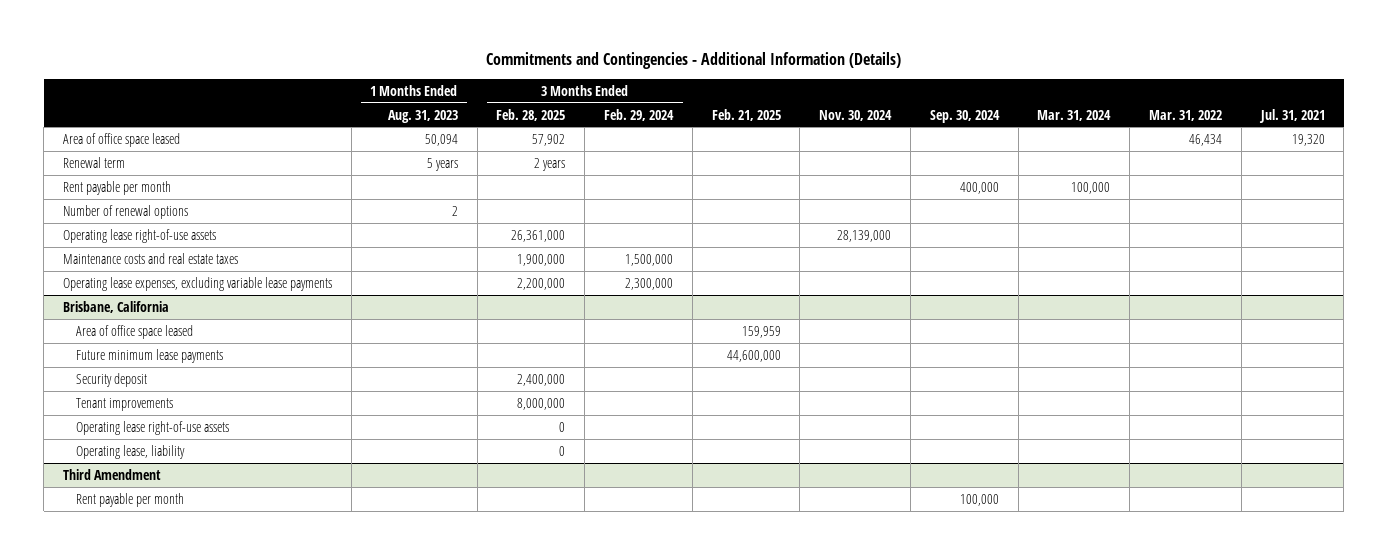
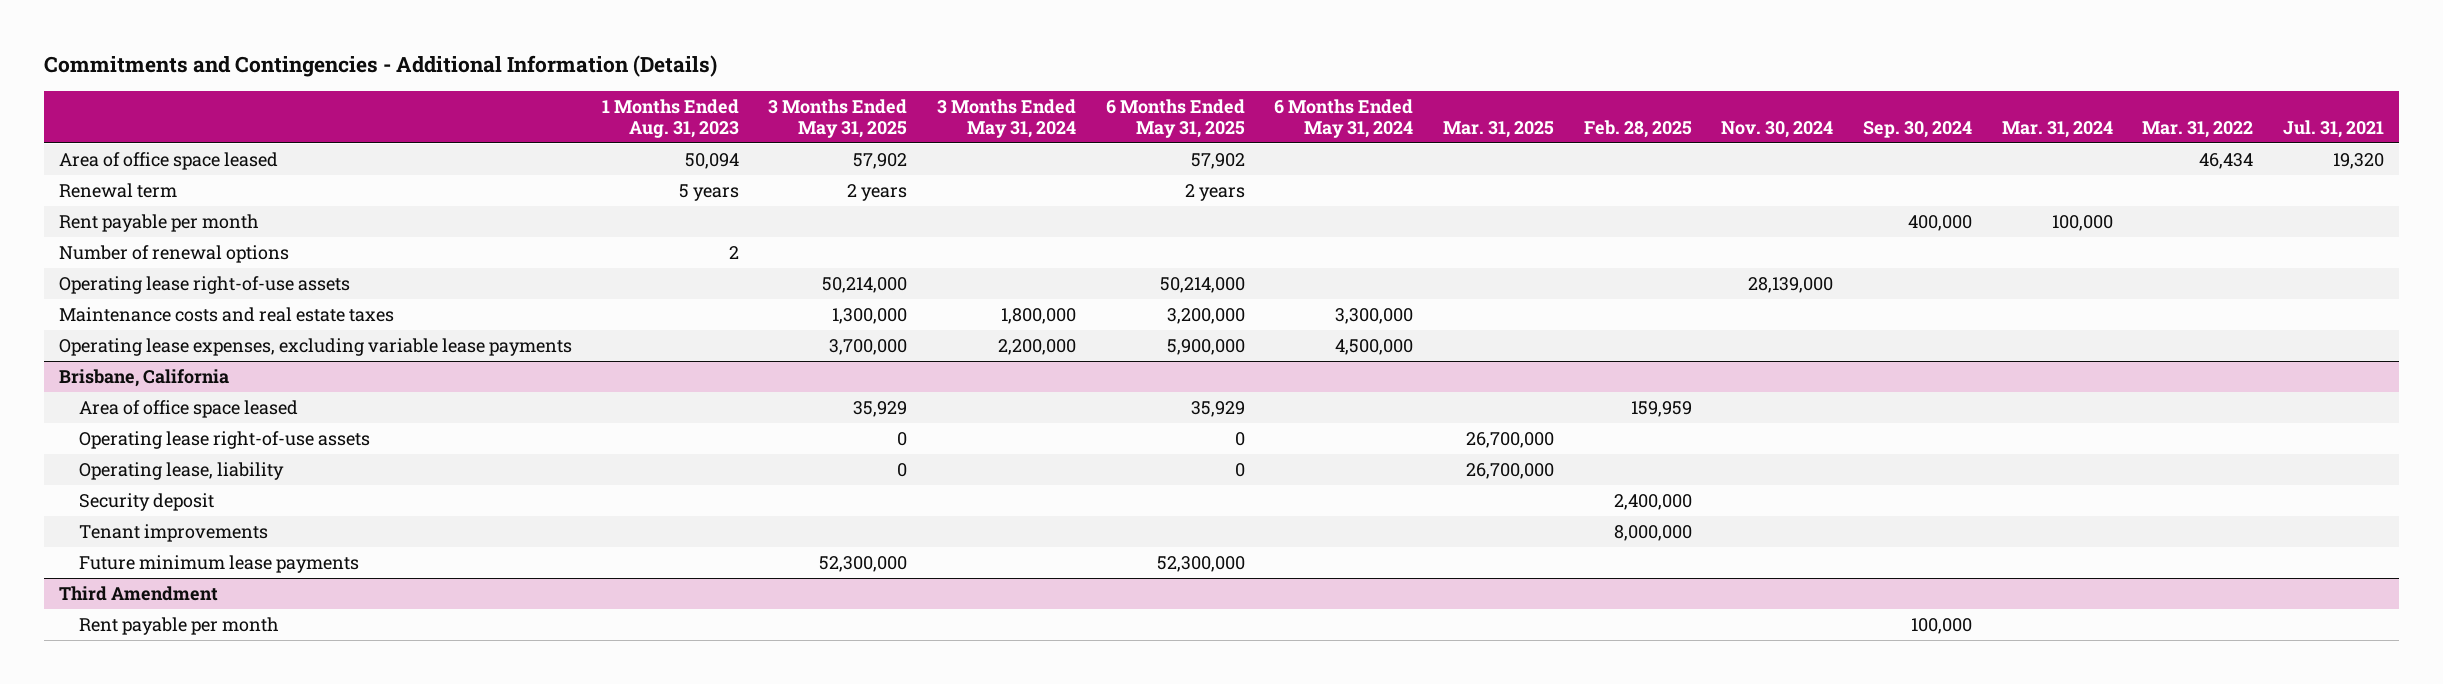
- | 1 Months Ended Aug. 31, 2023 | 3 Months Ended Feb. 28, 2025 | 3 Months Ended Feb. 29, 2024 | Feb. 21, 2025 | Nov. 30, 2024 | Sep. 30, 2024 | Mar. 31, 2024 | Mar. 31, 2022 | Jul. 31, 2021
+ | 1 Months Ended Aug. 31, 2023 | 3 Months Ended May 31, 2025 | 3 Months Ended May 31, 2024 | 6 Months Ended May 31, 2025 | 6 Months Ended May 31, 2024 | Mar. 31, 2025 | Feb. 28, 2025 | Nov. 30, 2024 | Sep. 30, 2024 | Mar. 31, 2024 | Mar. 31, 2022 | Jul. 31, 2021
@ Brisbane, California
moved down: Security deposit | | | | | | | 2,400,000 | | | | |
moved down: Tenant improvements | | | | | | | 8,000,000 | | | | |
moved down: Future minimum lease payments | | 52,300,000 | | 52,300,000 | | | | | | | |

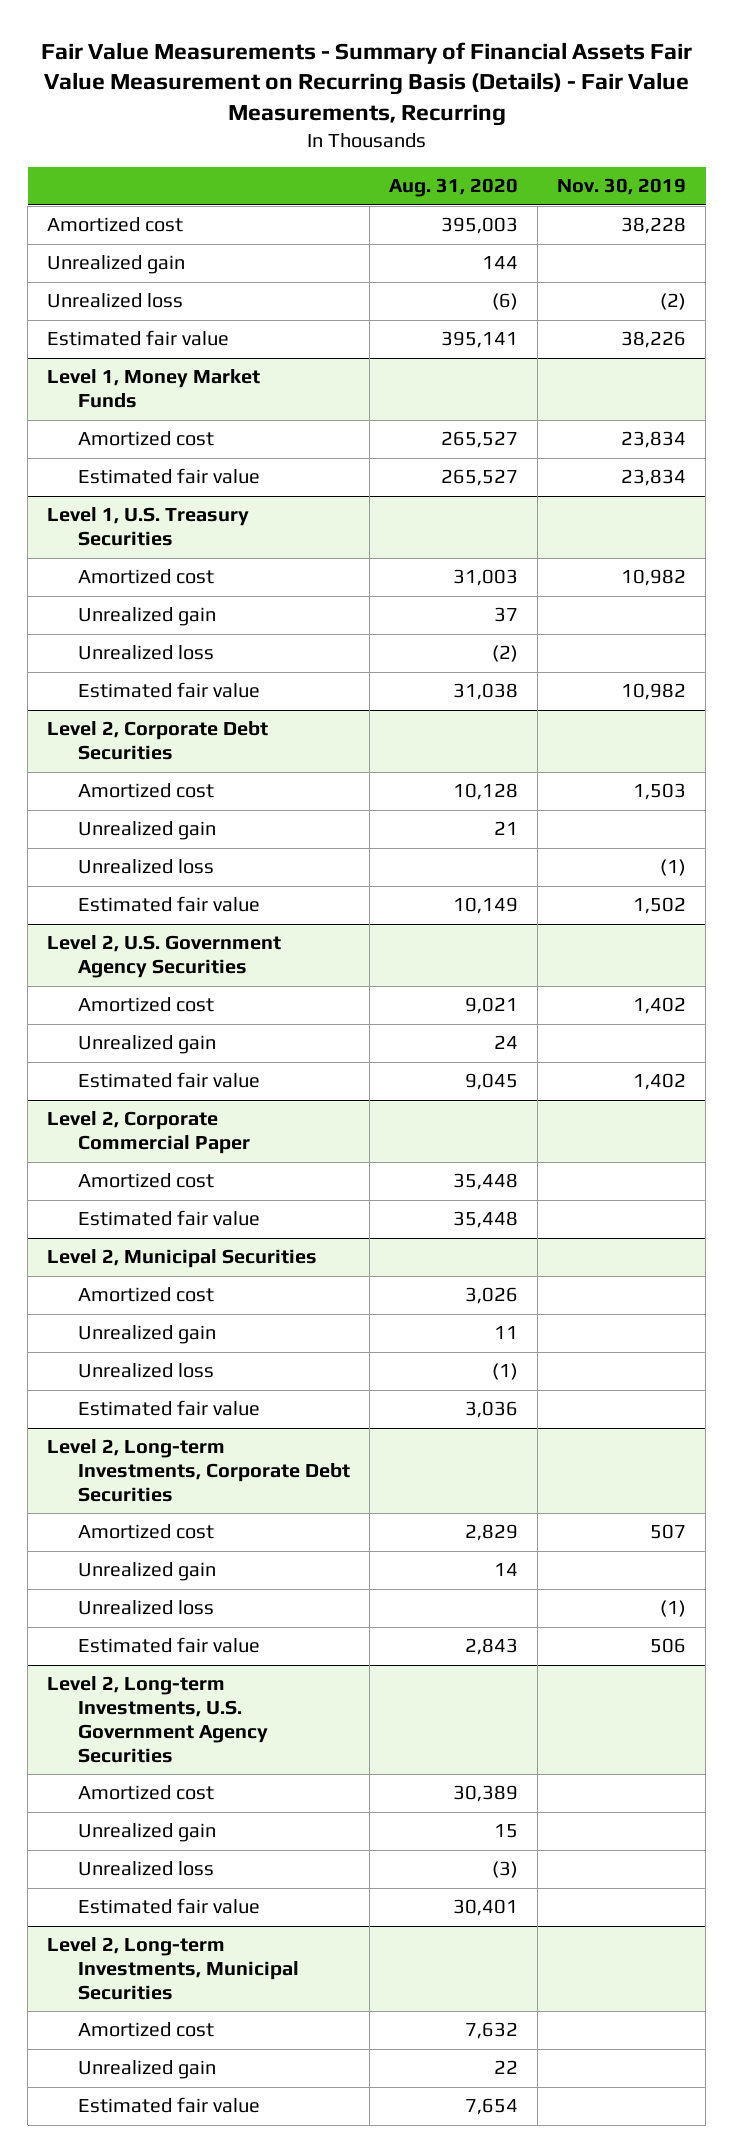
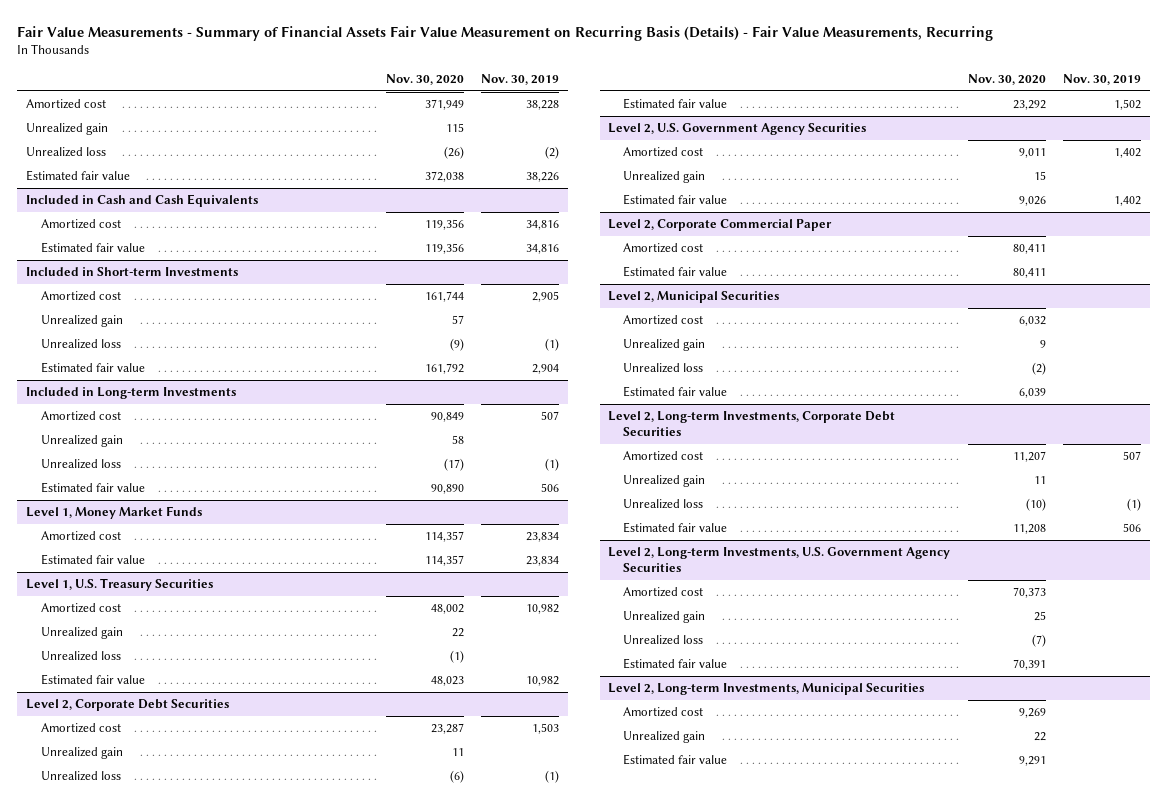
- | Aug. 31, 2020 | Nov. 30, 2019
+ | Nov. 30, 2020 | Nov. 30, 2019
+ Included in Cash and Cash Equivalents
+ Amortized cost | 119,356 | 34,816
+ Estimated fair value | 119,356 | 34,816
+ Included in Short-term Investments
+ Amortized cost | 161,744 | 2,905
+ Unrealized gain | 57 |
+ Unrealized loss | (9) | (1)
+ Estimated fair value | 161,792 | 2,904
+ Included in Long-term Investments
+ Amortized cost | 90,849 | 507
+ Unrealized gain | 58 |
+ Unrealized loss | (17) | (1)
+ Estimated fair value | 90,890 | 506

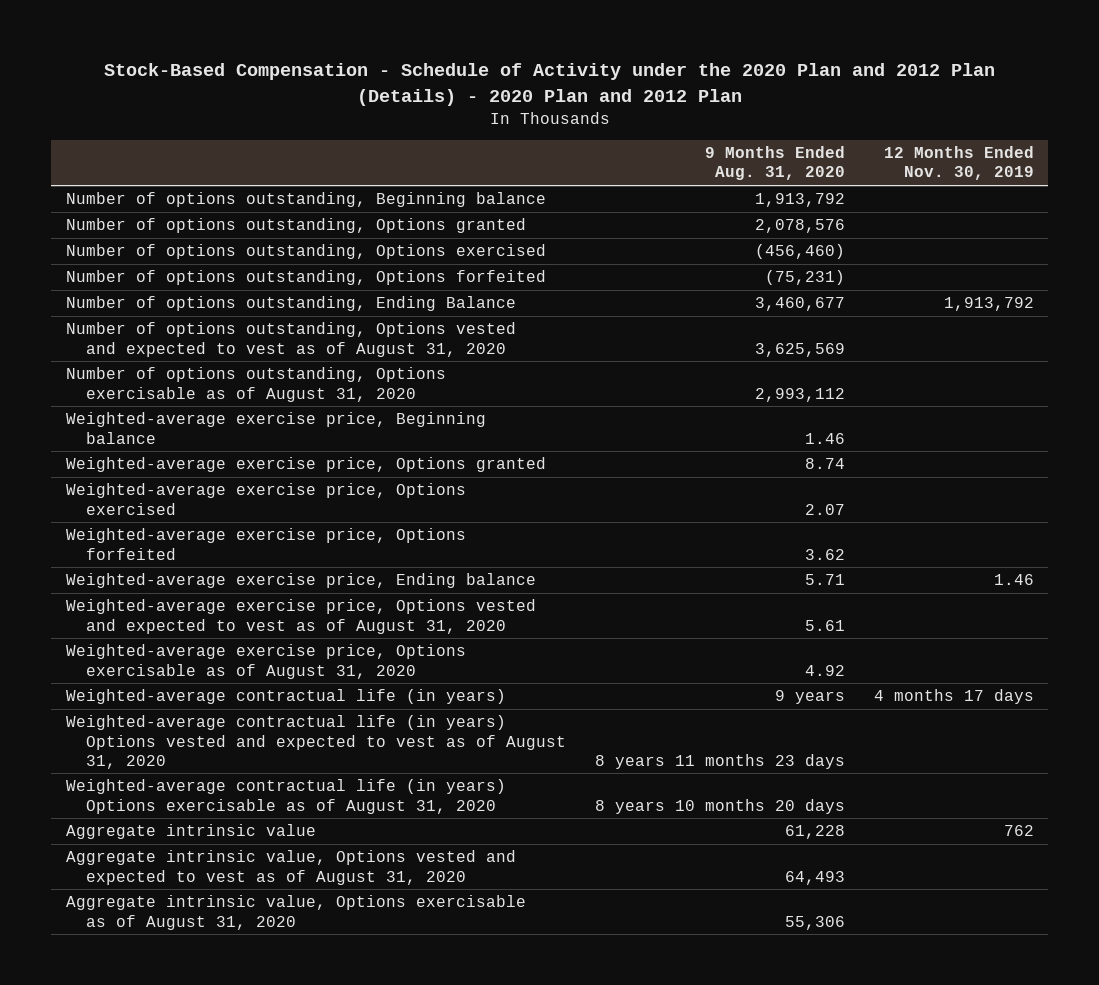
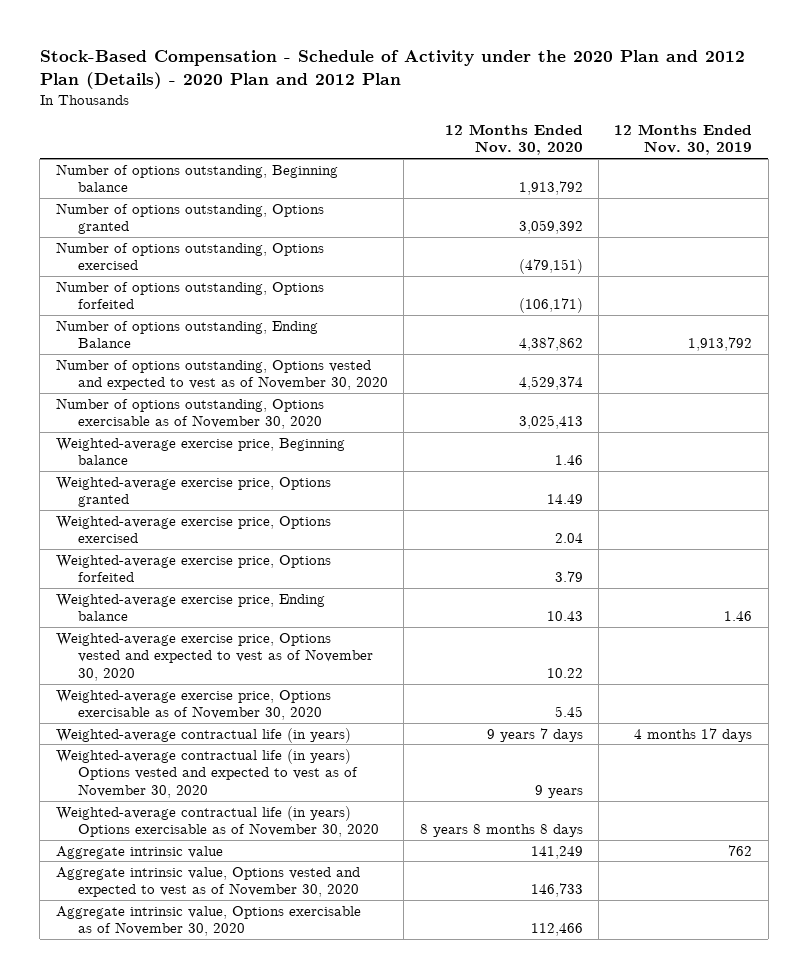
- | 9 Months Ended Aug. 31, 2020 | 12 Months Ended Nov. 30, 2019
+ | 12 Months Ended Nov. 30, 2020 | 12 Months Ended Nov. 30, 2019
- Number of options outstanding, Options vested and expected to vest as of August 31, 2020 | 3,625,569 |
- Number of options outstanding, Options exercisable as of August 31, 2020 | 2,993,112 |
+ Number of options outstanding, Options vested and expected to vest as of November 30, 2020 | 4,529,374 |
+ Number of options outstanding, Options exercisable as of November 30, 2020 | 3,025,413 |
- Weighted-average exercise price, Options vested and expected to vest as of August 31, 2020 | 5.61 |
- Weighted-average exercise price, Options exercisable as of August 31, 2020 | 4.92 |
+ Weighted-average exercise price, Options vested and expected to vest as of November 30, 2020 | 10.22 |
+ Weighted-average exercise price, Options exercisable as of November 30, 2020 | 5.45 |
- Weighted-average contractual life (in years) Options vested and expected to vest as of August 31, 2020 | 8 years 11 months 23 days |
- Weighted-average contractual life (in years) Options exercisable as of August 31, 2020 | 8 years 10 months 20 days |
+ Weighted-average contractual life (in years) Options vested and expected to vest as of November 30, 2020 | 9 years |
+ Weighted-average contractual life (in years) Options exercisable as of November 30, 2020 | 8 years 8 months 8 days |
- Aggregate intrinsic value, Options vested and expected to vest as of August 31, 2020 | 64,493 |
- Aggregate intrinsic value, Options exercisable as of August 31, 2020 | 55,306 |
+ Aggregate intrinsic value, Options vested and expected to vest as of November 30, 2020 | 146,733 |
+ Aggregate intrinsic value, Options exercisable as of November 30, 2020 | 112,466 |

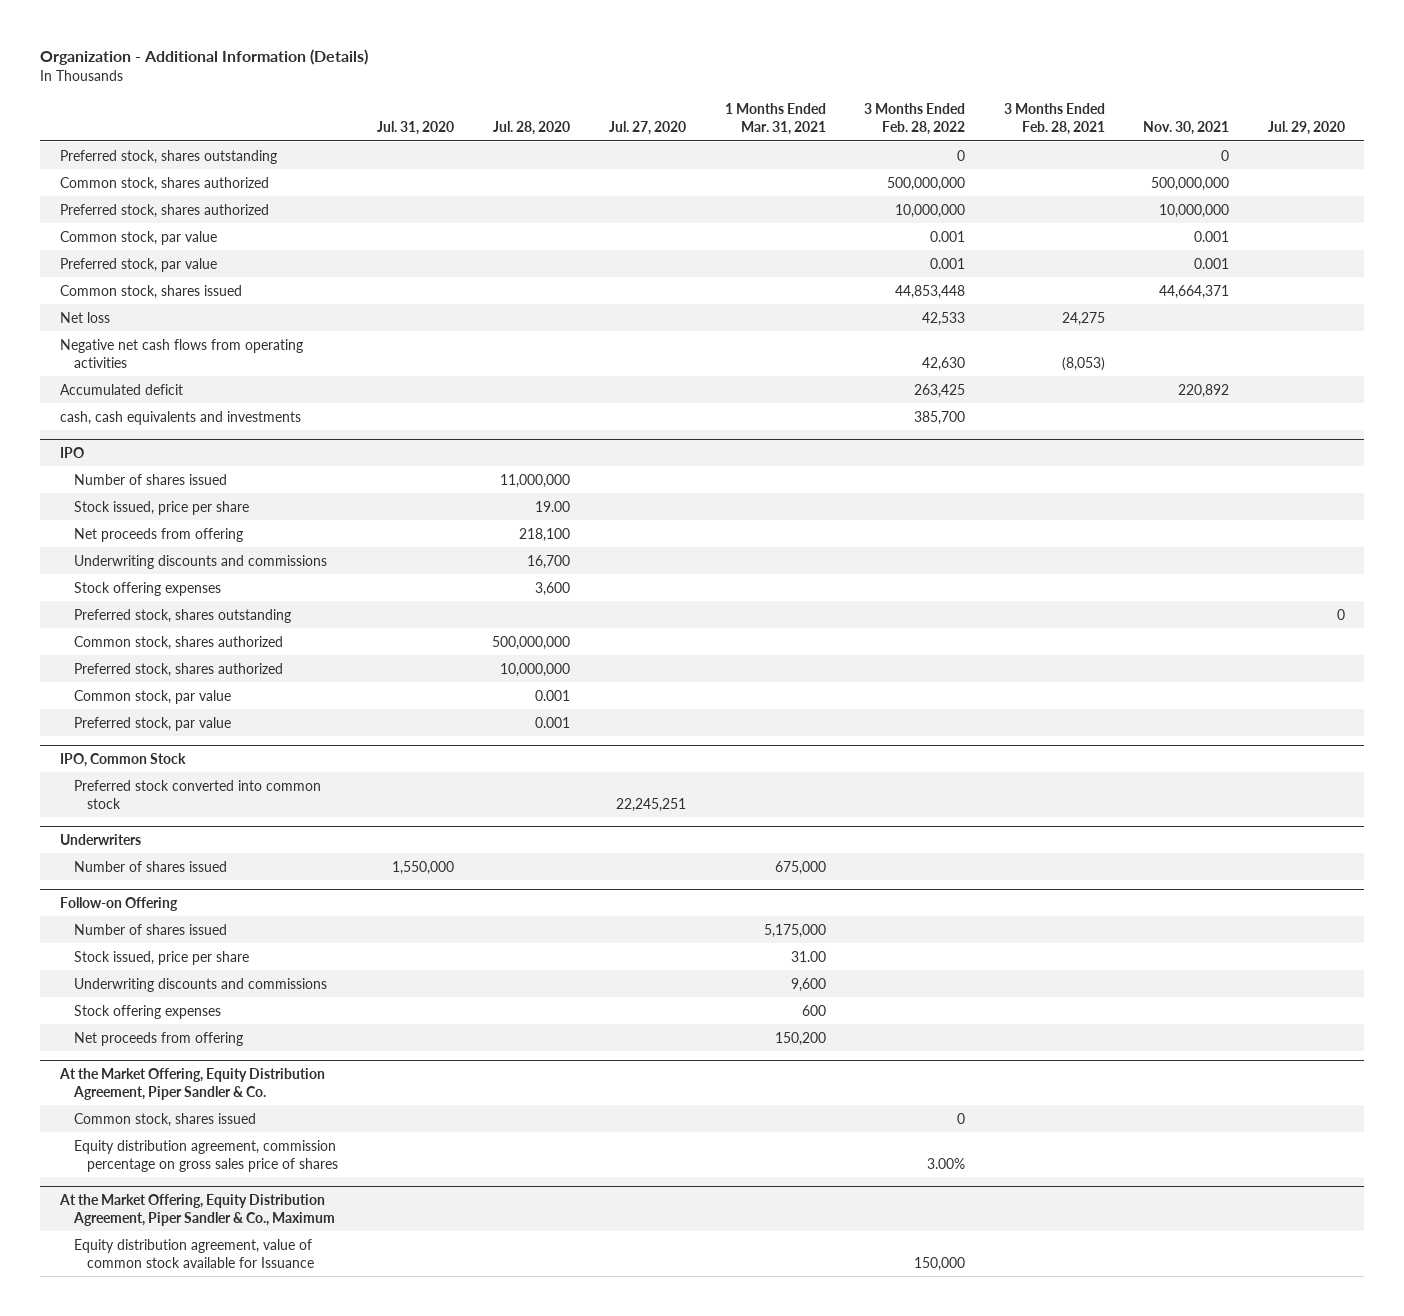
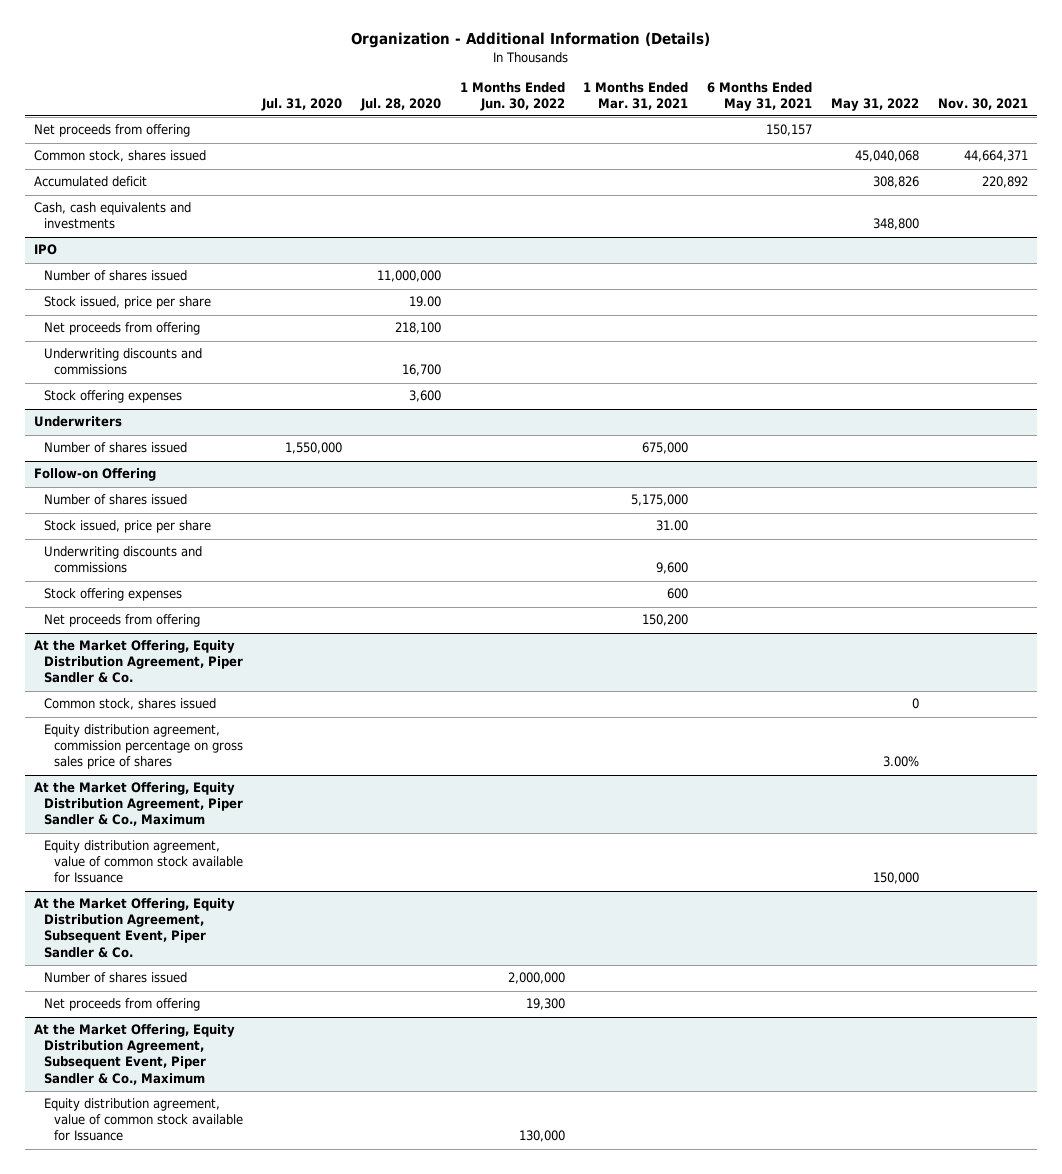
- | Jul. 31, 2020 | Jul. 28, 2020 | Jul. 27, 2020 | 1 Months Ended Mar. 31, 2021 | 3 Months Ended Feb. 28, 2022 | 3 Months Ended Feb. 28, 2021 | Nov. 30, 2021 | Jul. 29, 2020
+ | Jul. 31, 2020 | Jul. 28, 2020 | 1 Months Ended Jun. 30, 2022 | 1 Months Ended Mar. 31, 2021 | 6 Months Ended May 31, 2021 | May 31, 2022 | Nov. 30, 2021
- Preferred stock, shares outstanding | | | | | 0 | | 0 |
- Common stock, shares authorized | | | | | 500,000,000 | | 500,000,000 |
- Preferred stock, shares authorized | | | | | 10,000,000 | | 10,000,000 |
- Common stock, par value | | | | | 0.001 | | 0.001 |
- Preferred stock, par value | | | | | 0.001 | | 0.001 |
+ Net proceeds from offering | | | | | 150,157 | |
- Net loss | | | | | 42,533 | 24,275 | |
- Negative net cash flows from operating activities | | | | | 42,630 | (8,053) | |
- cash, cash equivalents and investments | | | | | 385,700 | | |
+ Cash, cash equivalents and investments | | | | | | 348,800 |
@ IPO
- Preferred stock, shares outstanding | | | | | | | | 0
- Common stock, shares authorized | | 500,000,000 | | | | | |
- Preferred stock, shares authorized | | 10,000,000 | | | | | |
- Common stock, par value | | 0.001 | | | | | |
- Preferred stock, par value | | 0.001 | | | | | |
- IPO, Common Stock
- Preferred stock converted into common stock | | | 22,245,251 | | | | |
+ At the Market Offering, Equity Distribution Agreement, Subsequent Event, Piper Sandler & Co.
+ Number of shares issued | | | 2,000,000 | | | |
+ Net proceeds from offering | | | 19,300 | | | |
+ At the Market Offering, Equity Distribution Agreement, Subsequent Event, Piper Sandler & Co., Maximum
+ Equity distribution agreement, value of common stock available for Issuance | | | 130,000 | | | |

